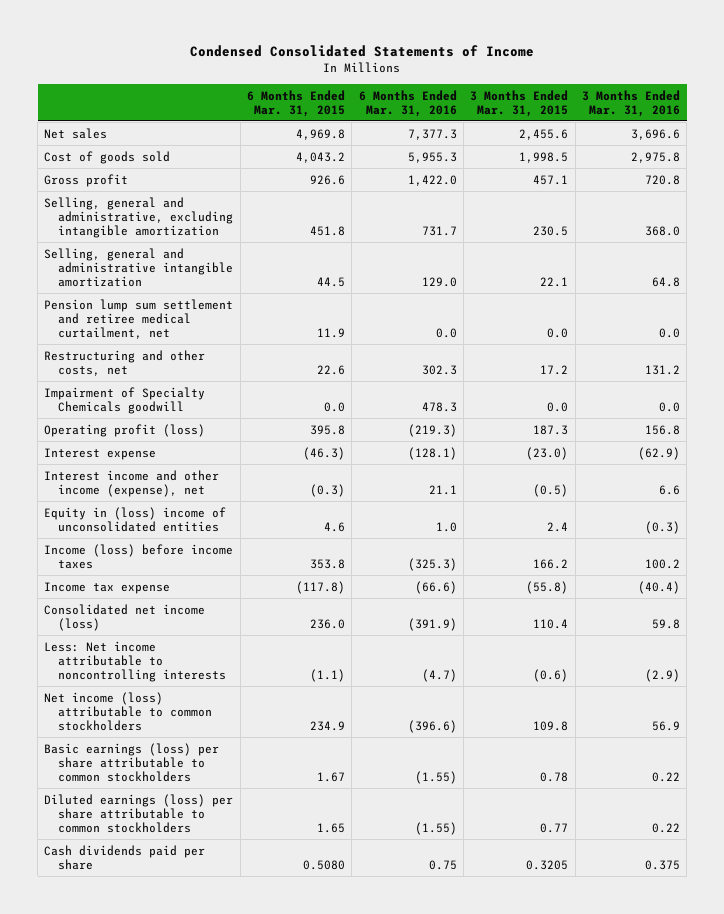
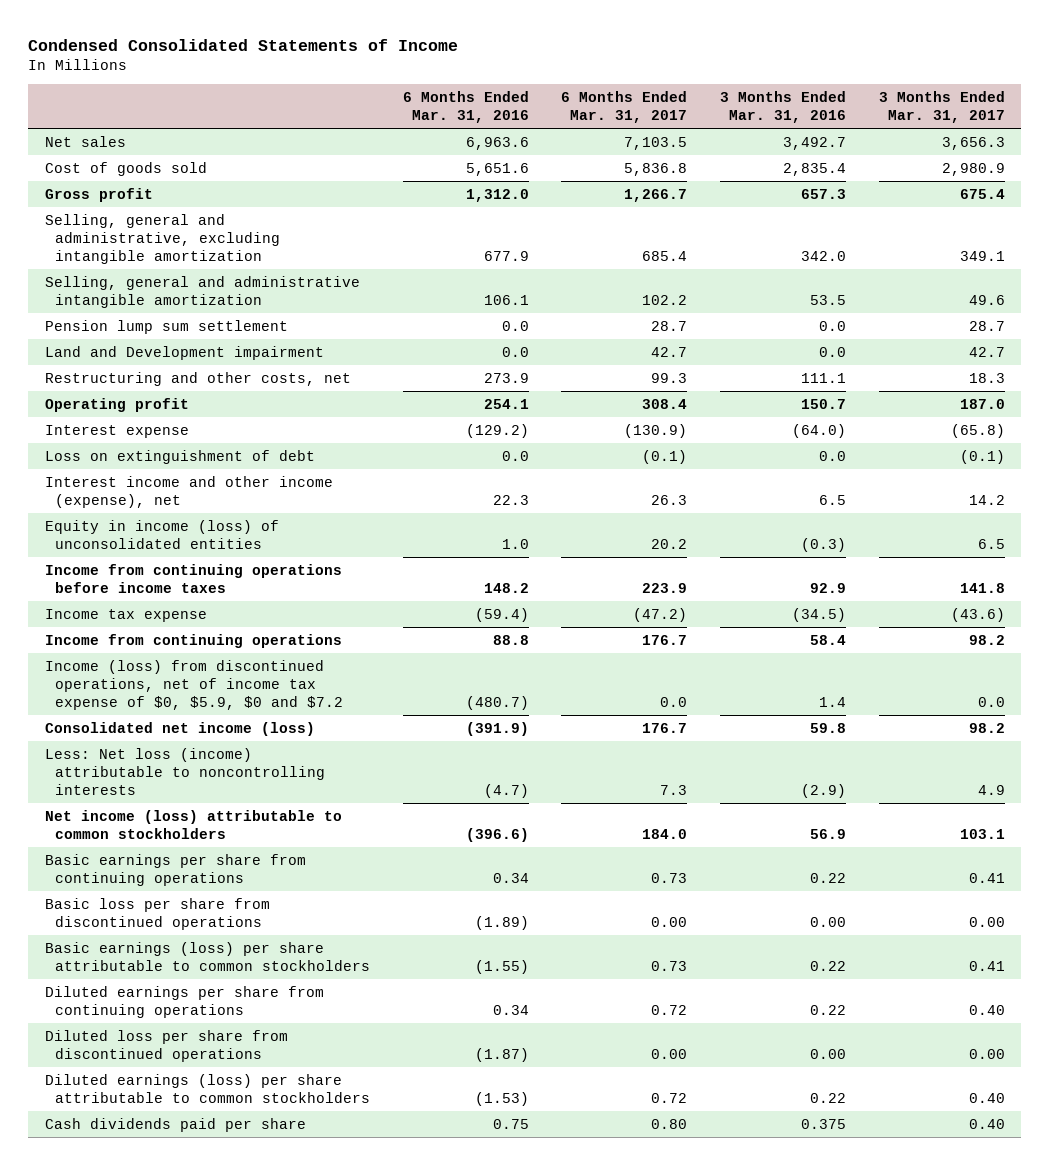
- | 6 Months Ended Mar. 31, 2015 | 6 Months Ended Mar. 31, 2016 | 3 Months Ended Mar. 31, 2015 | 3 Months Ended Mar. 31, 2016
+ | 6 Months Ended Mar. 31, 2016 | 6 Months Ended Mar. 31, 2017 | 3 Months Ended Mar. 31, 2016 | 3 Months Ended Mar. 31, 2017
- Net sales | 4,969.8 | 7,377.3 | 2,455.6 | 3,696.6
- Cost of goods sold | 4,043.2 | 5,955.3 | 1,998.5 | 2,975.8
- Gross profit | 926.6 | 1,422.0 | 457.1 | 720.8
- Selling, general and administrative, excluding intangible amortization | 451.8 | 731.7 | 230.5 | 368.0
- Selling, general and administrative intangible amortization | 44.5 | 129.0 | 22.1 | 64.8
- Pension lump sum settlement and retiree medical curtailment, net | 11.9 | 0.0 | 0.0 | 0.0
- Restructuring and other costs, net | 22.6 | 302.3 | 17.2 | 131.2
- Impairment of Specialty Chemicals goodwill | 0.0 | 478.3 | 0.0 | 0.0
- Operating profit (loss) | 395.8 | (219.3) | 187.3 | 156.8
- Interest expense | (46.3) | (128.1) | (23.0) | (62.9)
- Interest income and other income (expense), net | (0.3) | 21.1 | (0.5) | 6.6
- Equity in (loss) income of unconsolidated entities | 4.6 | 1.0 | 2.4 | (0.3)
- Income (loss) before income taxes | 353.8 | (325.3) | 166.2 | 100.2
- Income tax expense | (117.8) | (66.6) | (55.8) | (40.4)
+ Net sales | 6,963.6 | 7,103.5 | 3,492.7 | 3,656.3
+ Cost of goods sold | 5,651.6 | 5,836.8 | 2,835.4 | 2,980.9
+ Gross profit | 1,312.0 | 1,266.7 | 657.3 | 675.4
+ Selling, general and administrative, excluding intangible amortization | 677.9 | 685.4 | 342.0 | 349.1
+ Selling, general and administrative intangible amortization | 106.1 | 102.2 | 53.5 | 49.6
+ Pension lump sum settlement | 0.0 | 28.7 | 0.0 | 28.7
+ Land and Development impairment | 0.0 | 42.7 | 0.0 | 42.7
+ Restructuring and other costs, net | 273.9 | 99.3 | 111.1 | 18.3
+ Operating profit | 254.1 | 308.4 | 150.7 | 187.0
+ Interest expense | (129.2) | (130.9) | (64.0) | (65.8)
+ Loss on extinguishment of debt | 0.0 | (0.1) | 0.0 | (0.1)
+ Interest income and other income (expense), net | 22.3 | 26.3 | 6.5 | 14.2
+ Equity in income (loss) of unconsolidated entities | 1.0 | 20.2 | (0.3) | 6.5
+ Income from continuing operations before income taxes | 148.2 | 223.9 | 92.9 | 141.8
+ Income tax expense | (59.4) | (47.2) | (34.5) | (43.6)
+ Income from continuing operations | 88.8 | 176.7 | 58.4 | 98.2
+ Income (loss) from discontinued operations, net of income tax expense of $0, $5.9, $0 and $7.2 | (480.7) | 0.0 | 1.4 | 0.0
- Less: Net income attributable to noncontrolling interests | (1.1) | (4.7) | (0.6) | (2.9)
+ Less: Net loss (income) attributable to noncontrolling interests | (4.7) | 7.3 | (2.9) | 4.9
+ Basic earnings per share from continuing operations | 0.34 | 0.73 | 0.22 | 0.41
+ Basic loss per share from discontinued operations | (1.89) | 0.00 | 0.00 | 0.00
- Diluted earnings (loss) per share attributable to common stockholders | 1.65 | (1.55) | 0.77 | 0.22
+ Diluted earnings per share from continuing operations | 0.34 | 0.72 | 0.22 | 0.40
+ Diluted loss per share from discontinued operations | (1.87) | 0.00 | 0.00 | 0.00
+ Diluted earnings (loss) per share attributable to common stockholders | (1.53) | 0.72 | 0.22 | 0.40

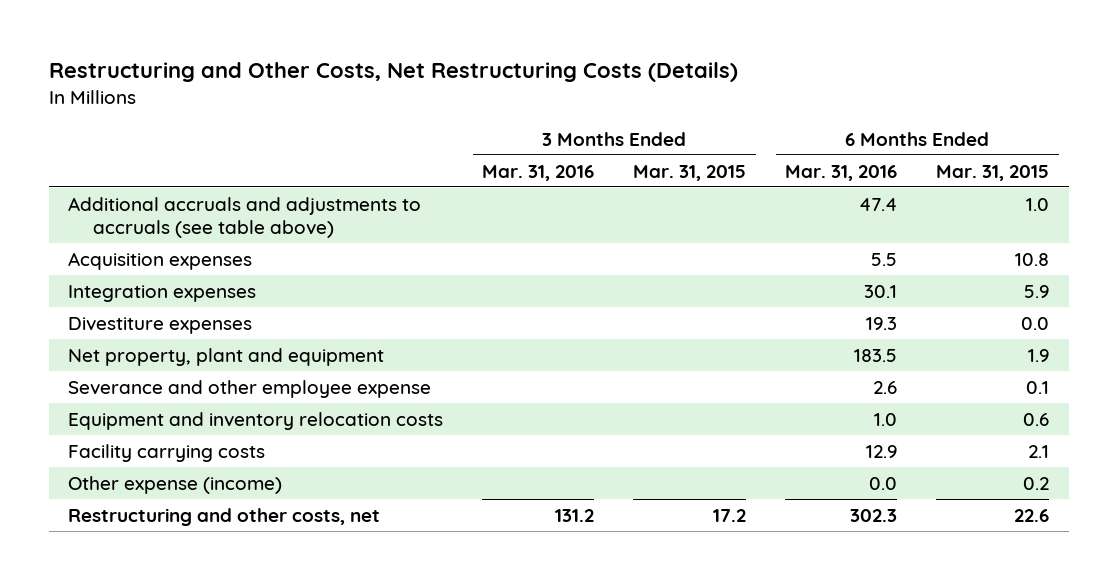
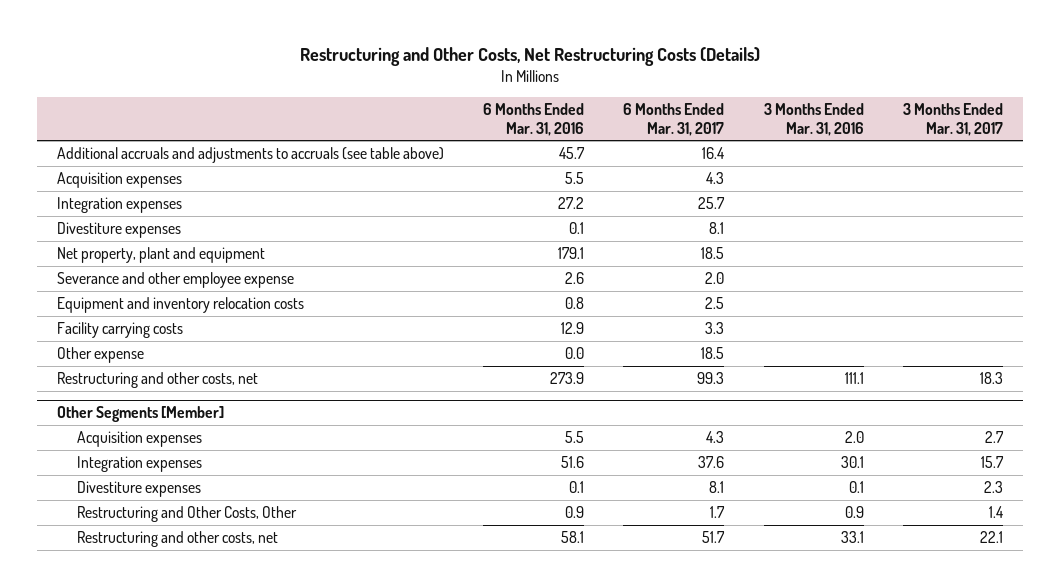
- | 3 Months Ended Mar. 31, 2016 | 3 Months Ended Mar. 31, 2015 | 6 Months Ended Mar. 31, 2016 | 6 Months Ended Mar. 31, 2015
+ | 6 Months Ended Mar. 31, 2016 | 6 Months Ended Mar. 31, 2017 | 3 Months Ended Mar. 31, 2016 | 3 Months Ended Mar. 31, 2017
- Additional accruals and adjustments to accruals (see table above) | | | 47.4 | 1.0
+ Additional accruals and adjustments to accruals (see table above) | 45.7 | 16.4 | |
- Integration expenses | | | 30.1 | 5.9
- Divestiture expenses | | | 19.3 | 0.0
- Net property, plant and equipment | | | 183.5 | 1.9
+ Integration expenses | 27.2 | 25.7 | |
+ Divestiture expenses | 0.1 | 8.1 | |
+ Net property, plant and equipment | 179.1 | 18.5 | |
- Equipment and inventory relocation costs | | | 1.0 | 0.6
+ Equipment and inventory relocation costs | 0.8 | 2.5 | |
- Other expense (income) | | | 0.0 | 0.2
- Restructuring and other costs, net | 131.2 | 17.2 | 302.3 | 22.6
+ Other expense | 0.0 | 18.5 | |
+ Restructuring and other costs, net | 273.9 | 99.3 | 111.1 | 18.3
+ Other Segments [Member]
+ Acquisition expenses | 5.5 | 4.3 | 2.0 | 2.7
+ Integration expenses | 51.6 | 37.6 | 30.1 | 15.7
+ Divestiture expenses | 0.1 | 8.1 | 0.1 | 2.3
+ Restructuring and Other Costs, Other | 0.9 | 1.7 | 0.9 | 1.4
+ Restructuring and other costs, net | 58.1 | 51.7 | 33.1 | 22.1

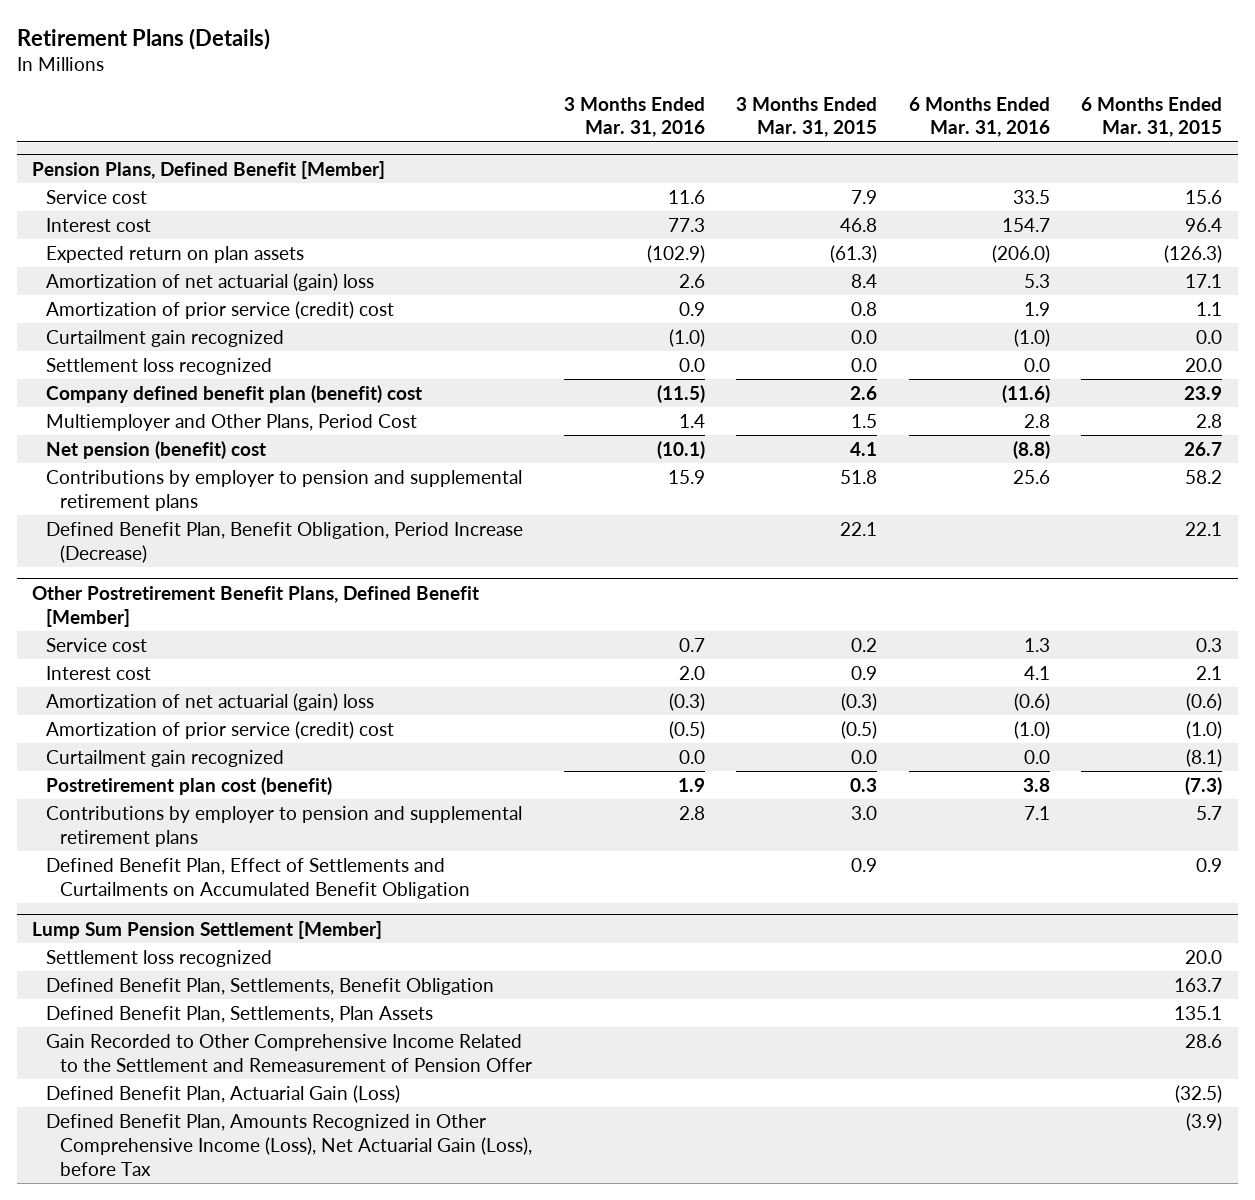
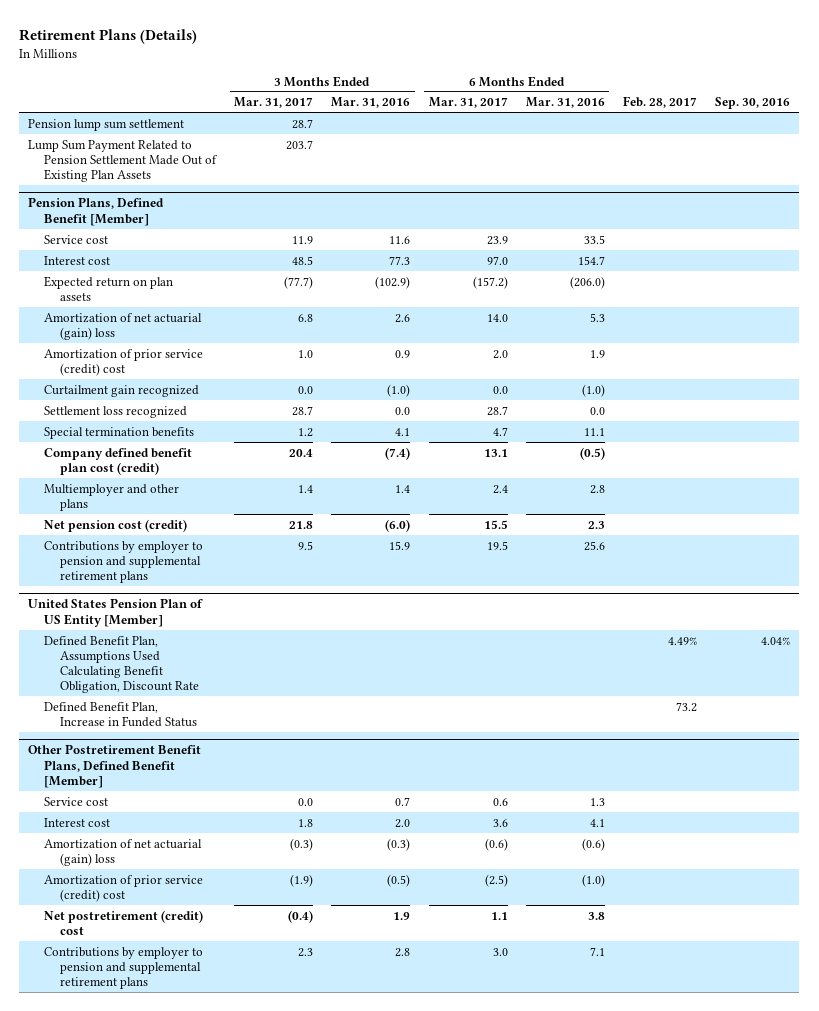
- | 3 Months Ended Mar. 31, 2016 | 3 Months Ended Mar. 31, 2015 | 6 Months Ended Mar. 31, 2016 | 6 Months Ended Mar. 31, 2015
+ | 3 Months Ended Mar. 31, 2017 | 3 Months Ended Mar. 31, 2016 | 6 Months Ended Mar. 31, 2017 | 6 Months Ended Mar. 31, 2016 | Feb. 28, 2017 | Sep. 30, 2016
+ Pension lump sum settlement | 28.7 | | | | |
+ Lump Sum Payment Related to Pension Settlement Made Out of Existing Plan Assets | 203.7 | | | | |
@ Pension Plans, Defined Benefit [Member]
- Company defined benefit plan (benefit) cost | (11.5) | 2.6 | (11.6) | 23.9
- Multiemployer and Other Plans, Period Cost | 1.4 | 1.5 | 2.8 | 2.8
- Net pension (benefit) cost | (10.1) | 4.1 | (8.8) | 26.7
+ Special termination benefits | 1.2 | 4.1 | 4.7 | 11.1 | |
+ Company defined benefit plan cost (credit) | 20.4 | (7.4) | 13.1 | (0.5) | |
+ Multiemployer and other plans | 1.4 | 1.4 | 2.4 | 2.8 | |
+ Net pension cost (credit) | 21.8 | (6.0) | 15.5 | 2.3 | |
- Defined Benefit Plan, Benefit Obligation, Period Increase (Decrease) | | 22.1 | | 22.1
+ United States Pension Plan of US Entity [Member]
+ Defined Benefit Plan, Assumptions Used Calculating Benefit Obligation, Discount Rate | | | | | 4.49% | 4.04%
+ Defined Benefit Plan, Increase in Funded Status | | | | | 73.2 |
@ Other Postretirement Benefit Plans, Defined Benefit [Member]
- Curtailment gain recognized | 0.0 | 0.0 | 0.0 | (8.1)
- Postretirement plan cost (benefit) | 1.9 | 0.3 | 3.8 | (7.3)
+ Net postretirement (credit) cost | (0.4) | 1.9 | 1.1 | 3.8 | |
- Defined Benefit Plan, Effect of Settlements and Curtailments on Accumulated Benefit Obligation | | 0.9 | | 0.9
- Lump Sum Pension Settlement [Member]
- Settlement loss recognized | | | | 20.0
- Defined Benefit Plan, Settlements, Benefit Obligation | | | | 163.7
- Defined Benefit Plan, Settlements, Plan Assets | | | | 135.1
- Gain Recorded to Other Comprehensive Income Related to the Settlement and Remeasurement of Pension Offer | | | | 28.6
- Defined Benefit Plan, Actuarial Gain (Loss) | | | | (32.5)
- Defined Benefit Plan, Amounts Recognized in Other Comprehensive Income (Loss), Net Actuarial Gain (Loss), before Tax | | | | (3.9)

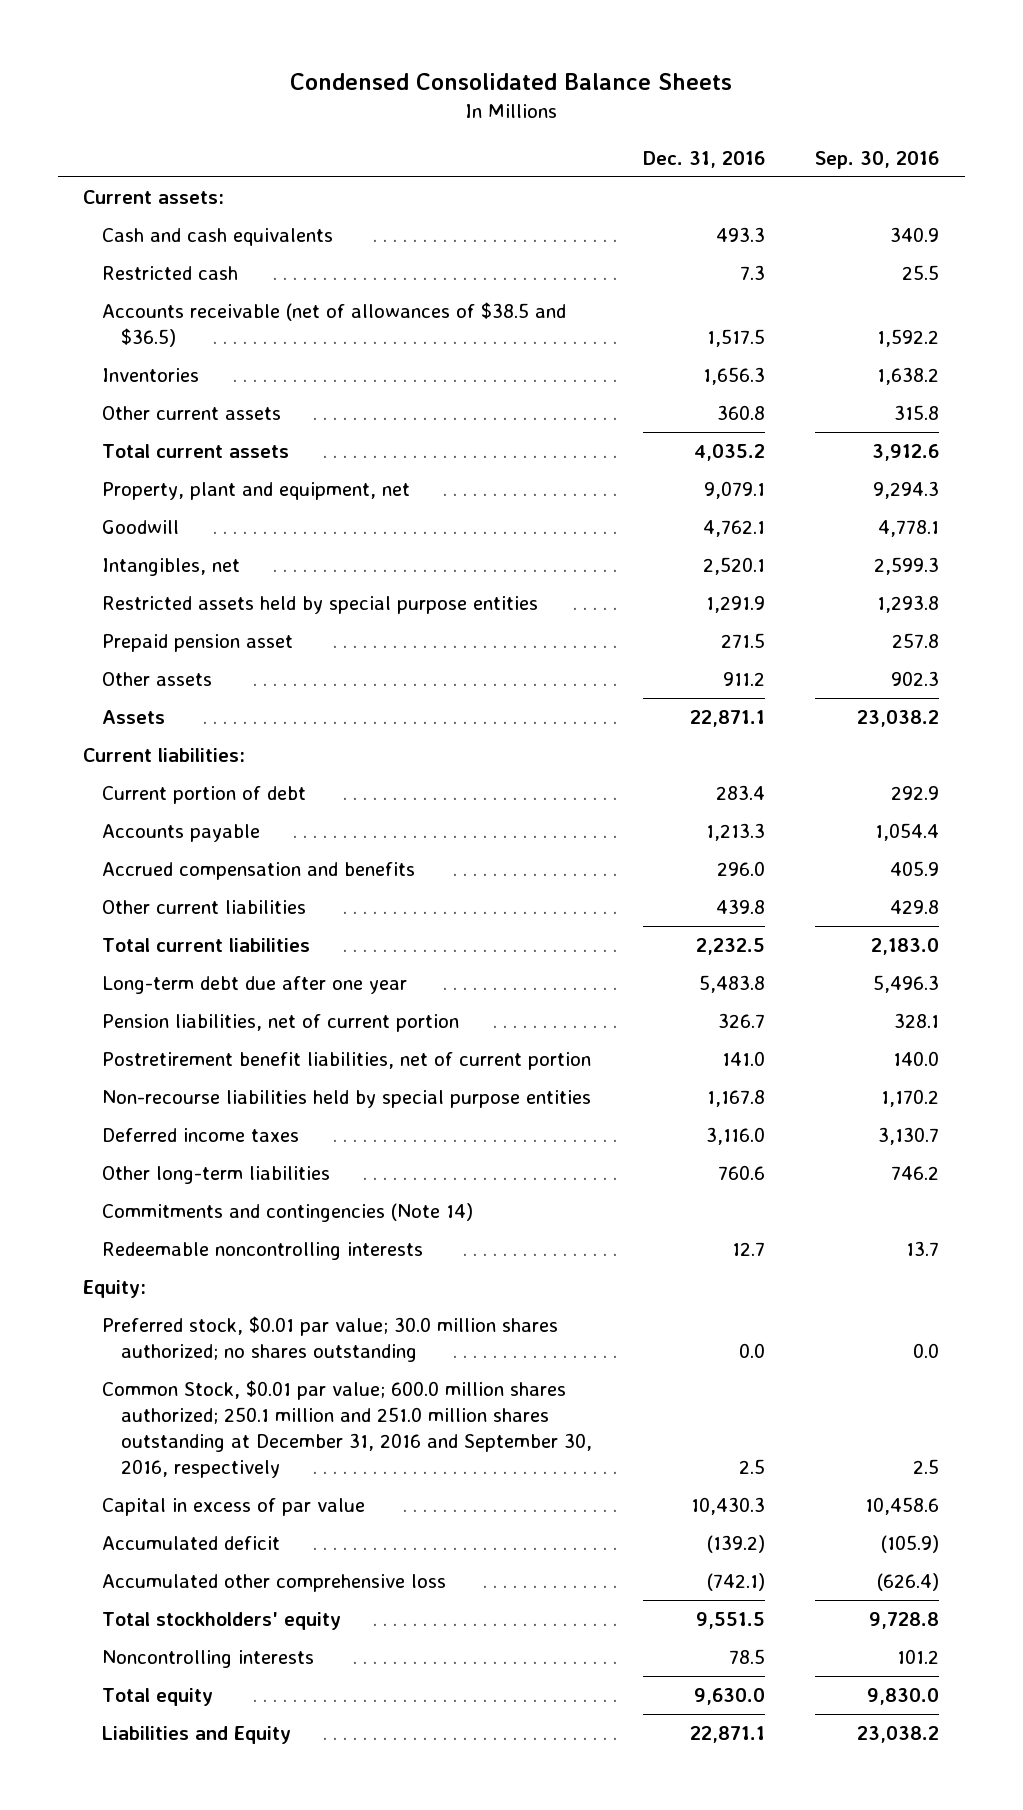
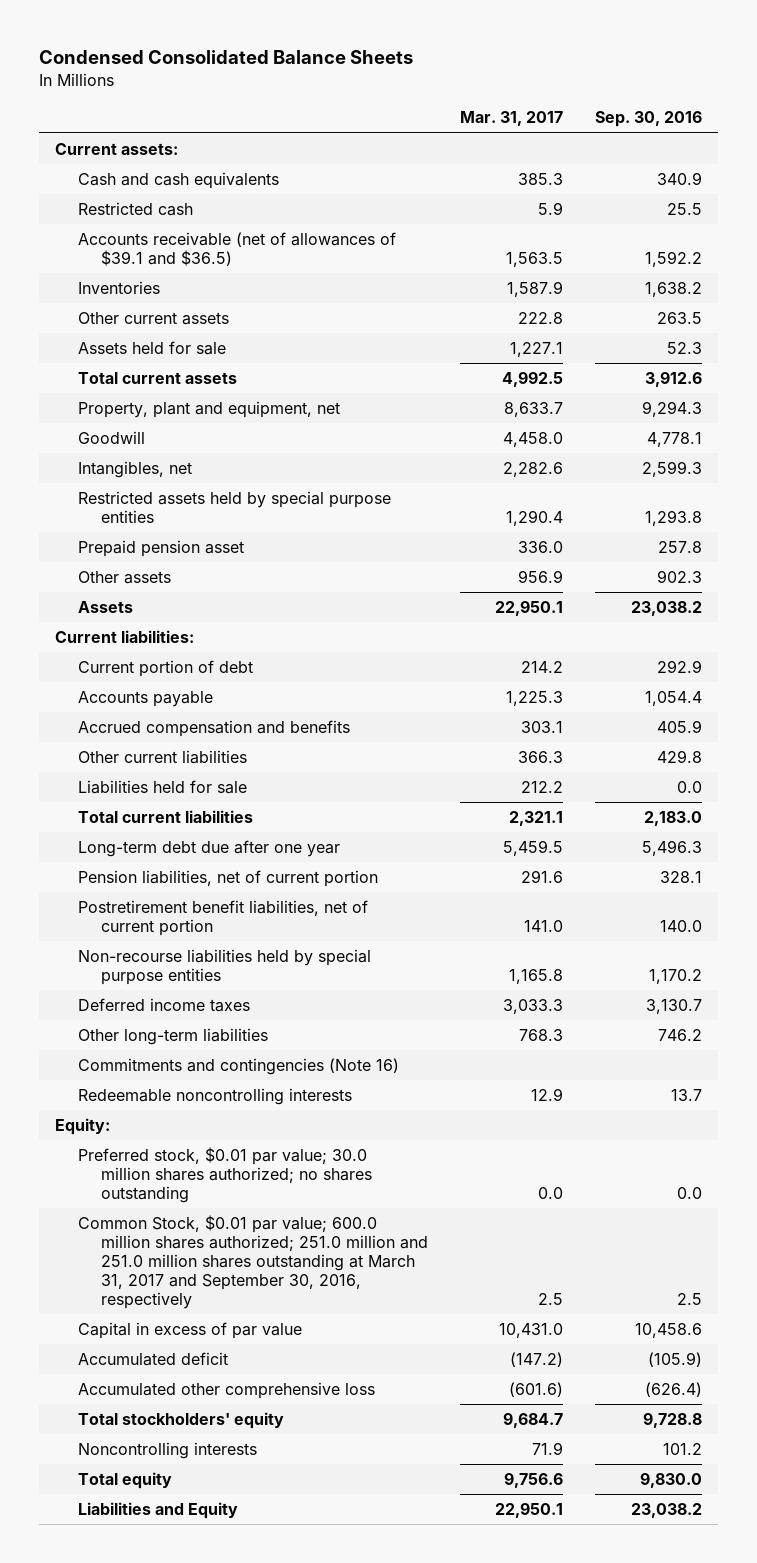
- | Dec. 31, 2016 | Sep. 30, 2016
+ | Mar. 31, 2017 | Sep. 30, 2016
- Accounts receivable (net of allowances of $38.5 and $36.5) | 1,517.5 | 1,592.2
+ Accounts receivable (net of allowances of $39.1 and $36.5) | 1,563.5 | 1,592.2
- Other current assets | 360.8 | 315.8
+ Other current assets | 222.8 | 263.5
+ Assets held for sale | 1,227.1 | 52.3
+ Liabilities held for sale | 212.2 | 0.0
- Commitments and contingencies (Note 14)
+ Commitments and contingencies (Note 16)
- Common Stock, $0.01 par value; 600.0 million shares authorized; 250.1 million and 251.0 million shares outstanding at December 31, 2016 and September 30, 2016, respectively | 2.5 | 2.5
+ Common Stock, $0.01 par value; 600.0 million shares authorized; 251.0 million and 251.0 million shares outstanding at March 31, 2017 and September 30, 2016, respectively | 2.5 | 2.5

